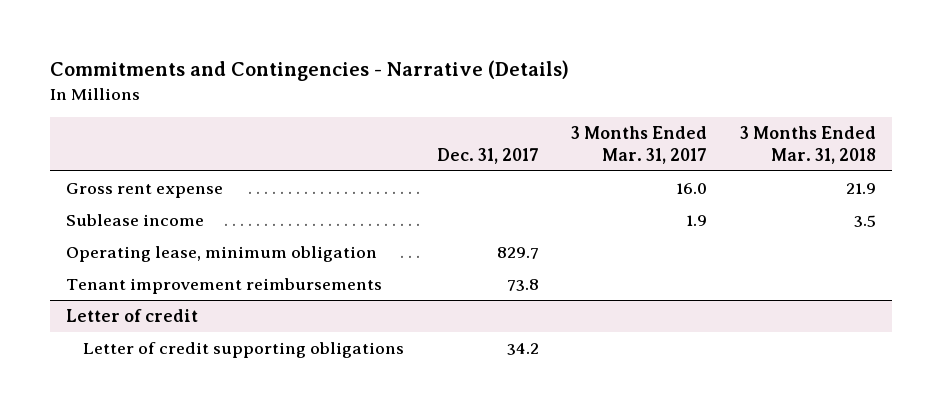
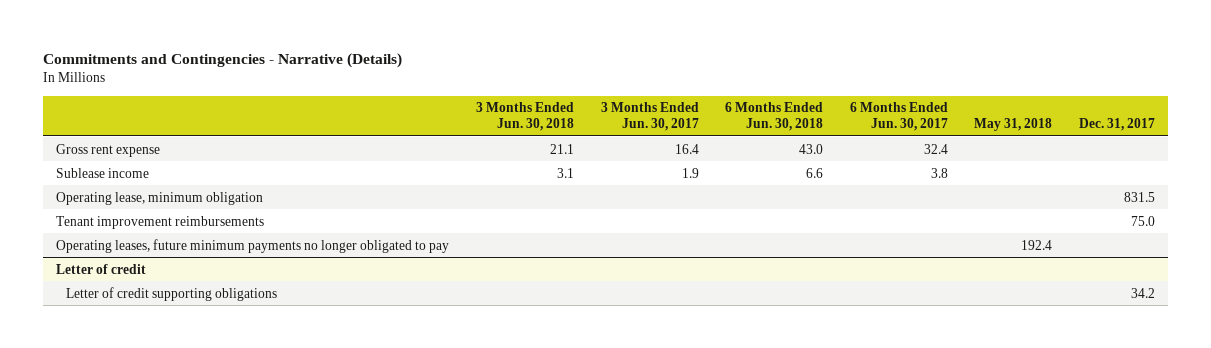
- | Dec. 31, 2017 | 3 Months Ended Mar. 31, 2017 | 3 Months Ended Mar. 31, 2018
+ | 3 Months Ended Jun. 30, 2018 | 3 Months Ended Jun. 30, 2017 | 6 Months Ended Jun. 30, 2018 | 6 Months Ended Jun. 30, 2017 | May 31, 2018 | Dec. 31, 2017
- Operating lease, minimum obligation | 829.7 | |
- Tenant improvement reimbursements | 73.8 | |
+ Operating lease, minimum obligation | | | | | | 831.5
+ Tenant improvement reimbursements | | | | | | 75.0
+ Operating leases, future minimum payments no longer obligated to pay | | | | | 192.4 |

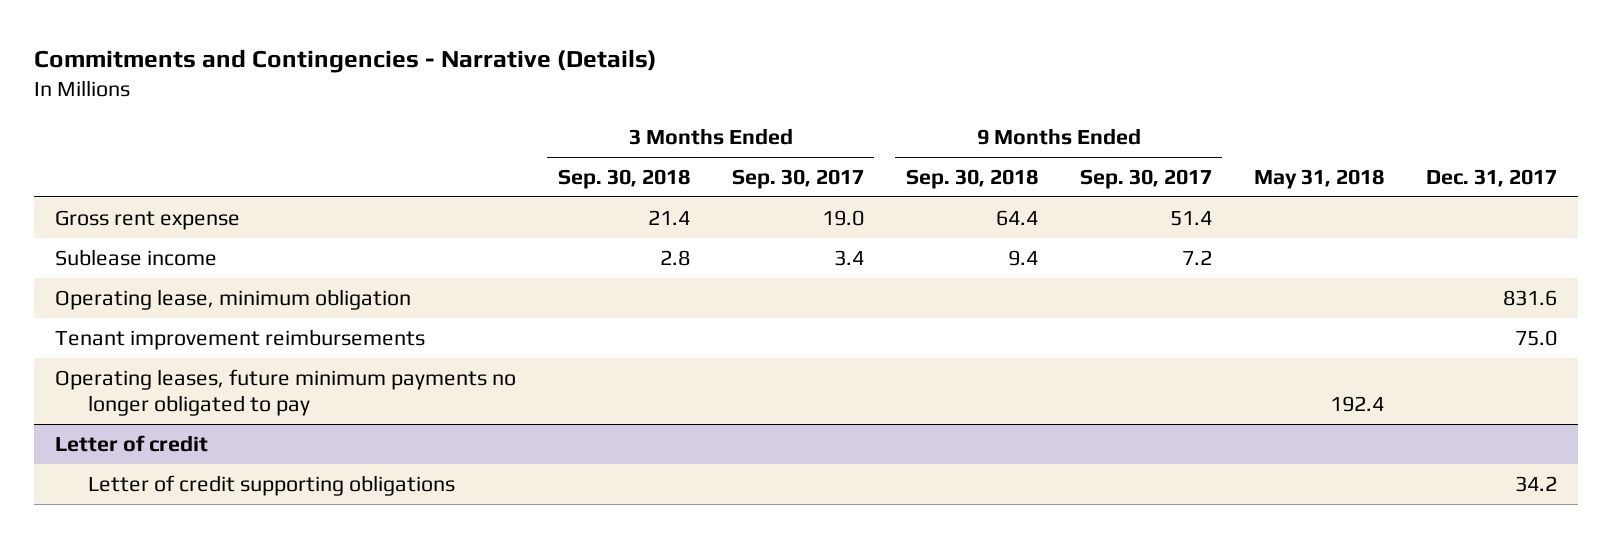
- | 3 Months Ended Jun. 30, 2018 | 3 Months Ended Jun. 30, 2017 | 6 Months Ended Jun. 30, 2018 | 6 Months Ended Jun. 30, 2017 | May 31, 2018 | Dec. 31, 2017
+ | 3 Months Ended Sep. 30, 2018 | 3 Months Ended Sep. 30, 2017 | 9 Months Ended Sep. 30, 2018 | 9 Months Ended Sep. 30, 2017 | May 31, 2018 | Dec. 31, 2017
- Operating lease, minimum obligation | | | | | | 831.5
+ Operating lease, minimum obligation | | | | | | 831.6

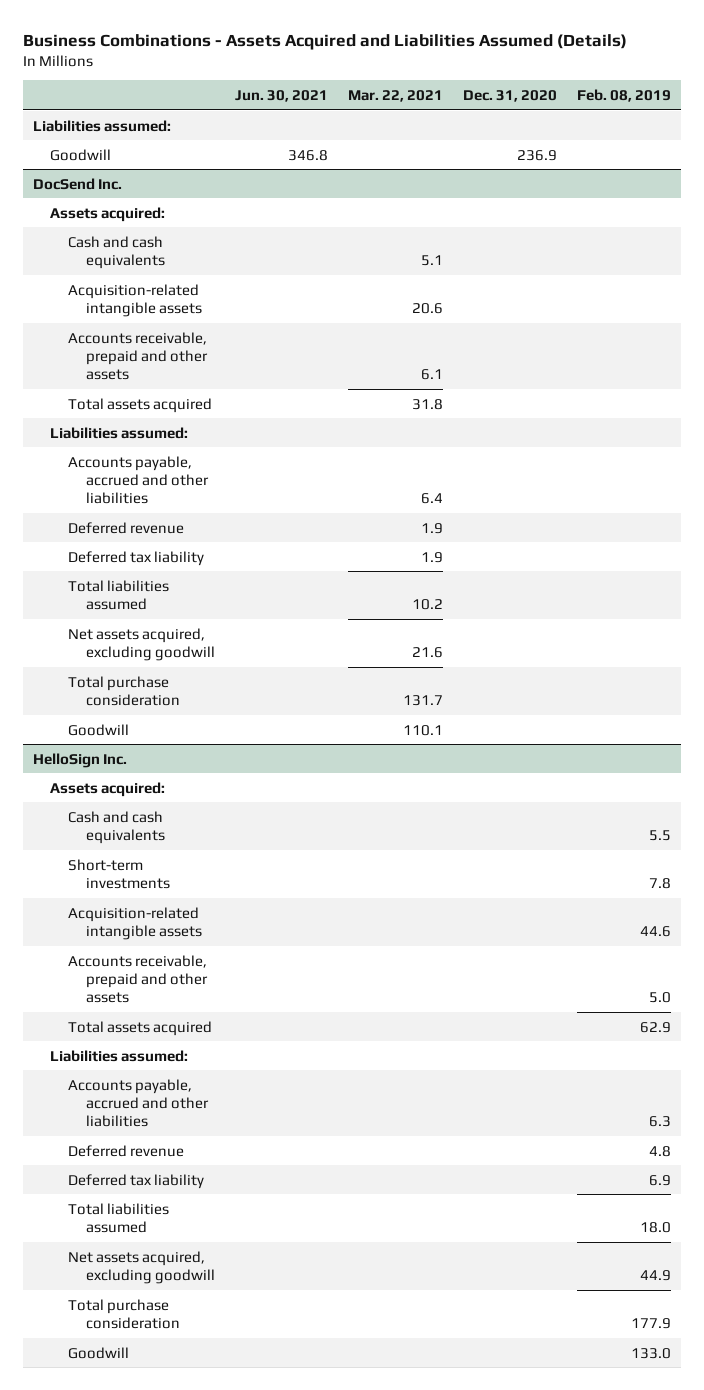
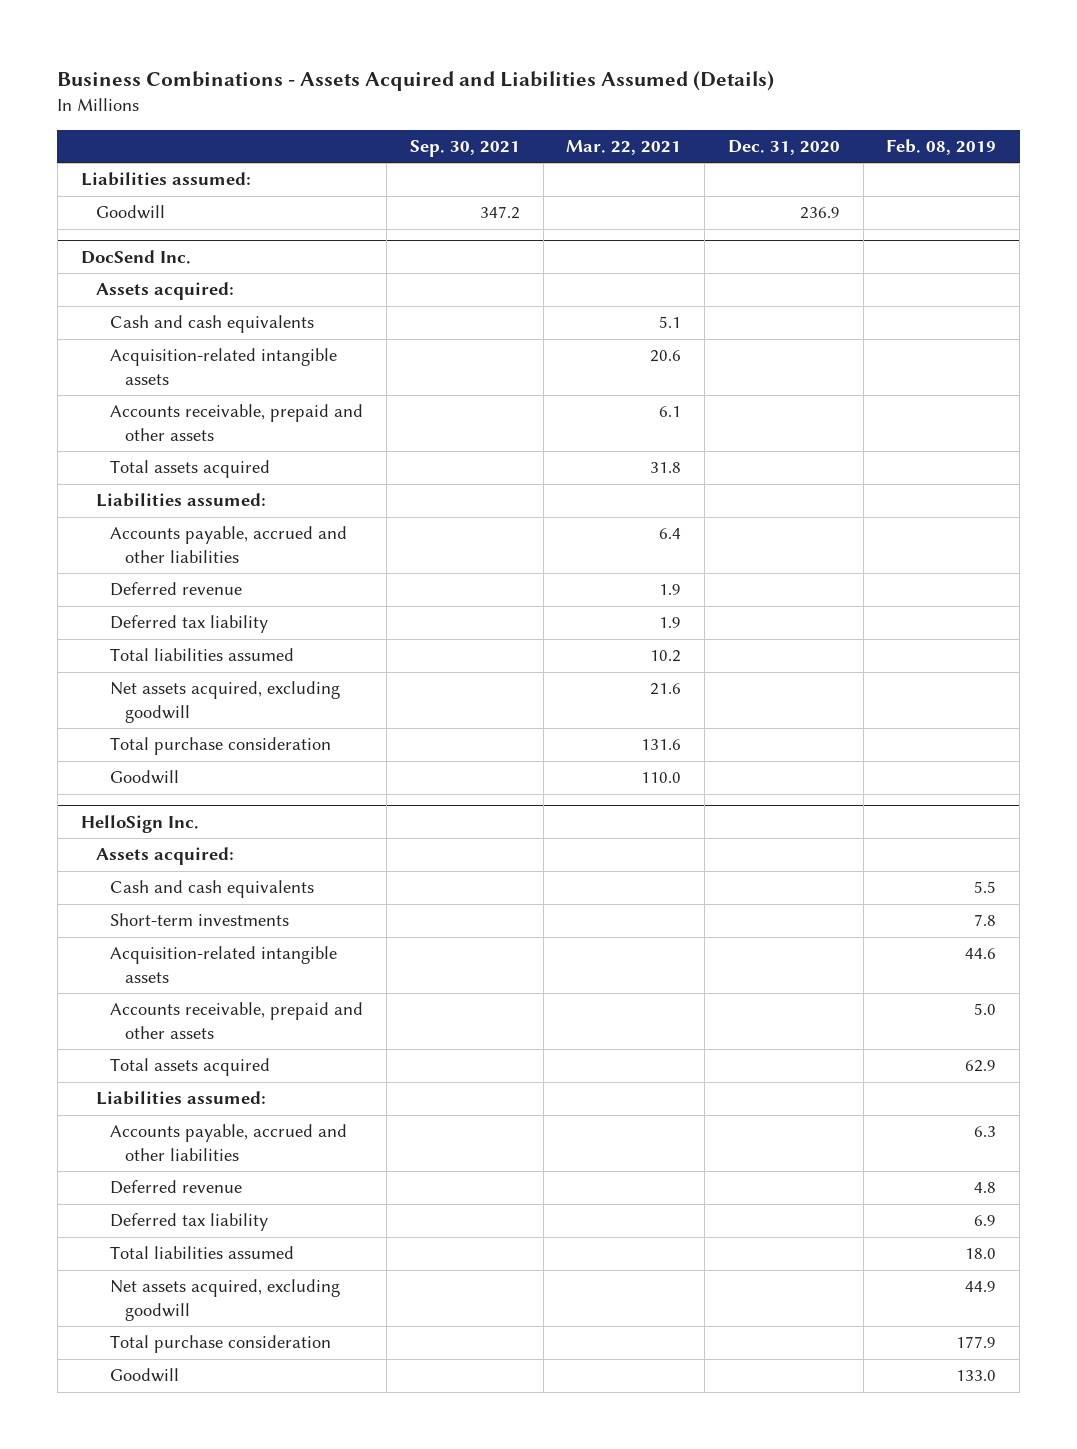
- | Jun. 30, 2021 | Mar. 22, 2021 | Dec. 31, 2020 | Feb. 08, 2019
+ | Sep. 30, 2021 | Mar. 22, 2021 | Dec. 31, 2020 | Feb. 08, 2019
@ DocSend Inc.
- Total purchase consideration | | 131.7 | |
- Goodwill | | 110.1 | |
+ Total purchase consideration | | 131.6 | |
+ Goodwill | | 110.0 | |

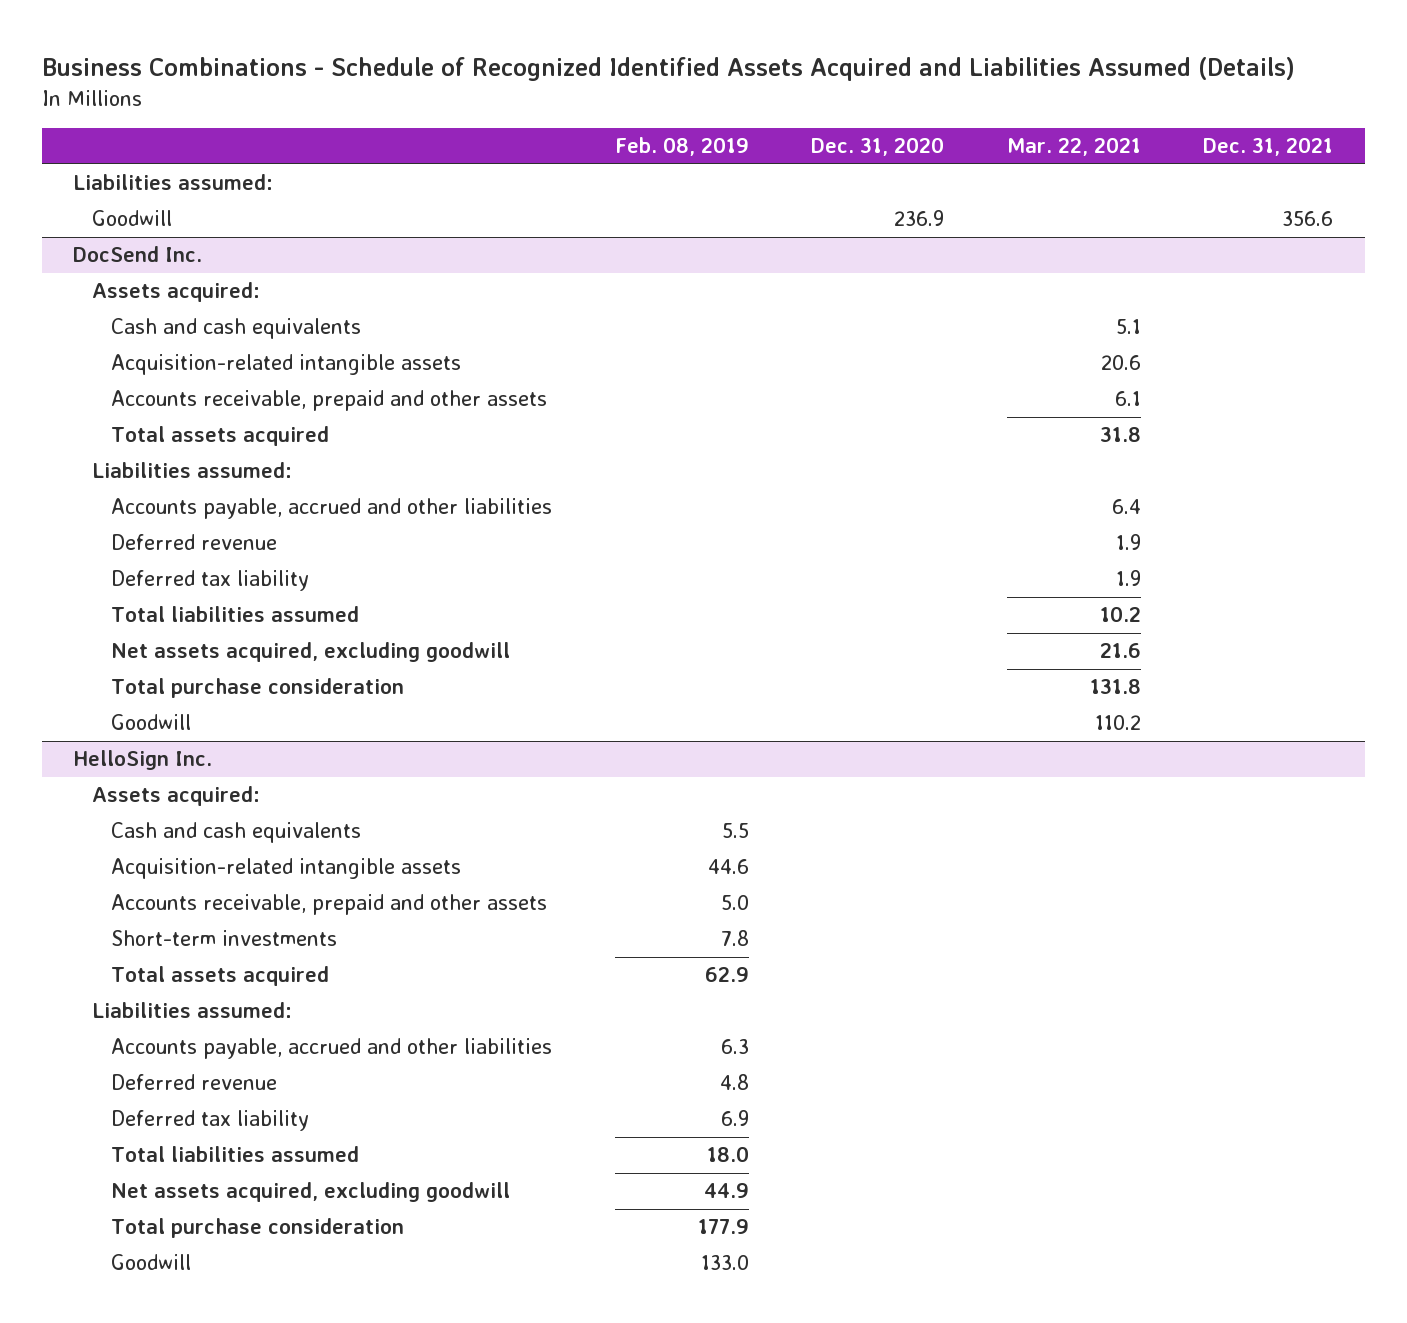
- Business Combinations - Assets Acquired and Liabilities Assumed (Details)
+ Business Combinations - Schedule of Recognized Identified Assets Acquired and Liabilities Assumed (Details)
- | Sep. 30, 2021 | Mar. 22, 2021 | Dec. 31, 2020 | Feb. 08, 2019
+ | Feb. 08, 2019 | Dec. 31, 2020 | Mar. 22, 2021 | Dec. 31, 2021
@ DocSend Inc.
- Total purchase consideration | | 131.6 | |
- Goodwill | | 110.0 | |
+ Total purchase consideration | | | 131.8 |
+ Goodwill | | | 110.2 |
@ HelloSign Inc.
moved down: Short-term investments | 7.8 | | |

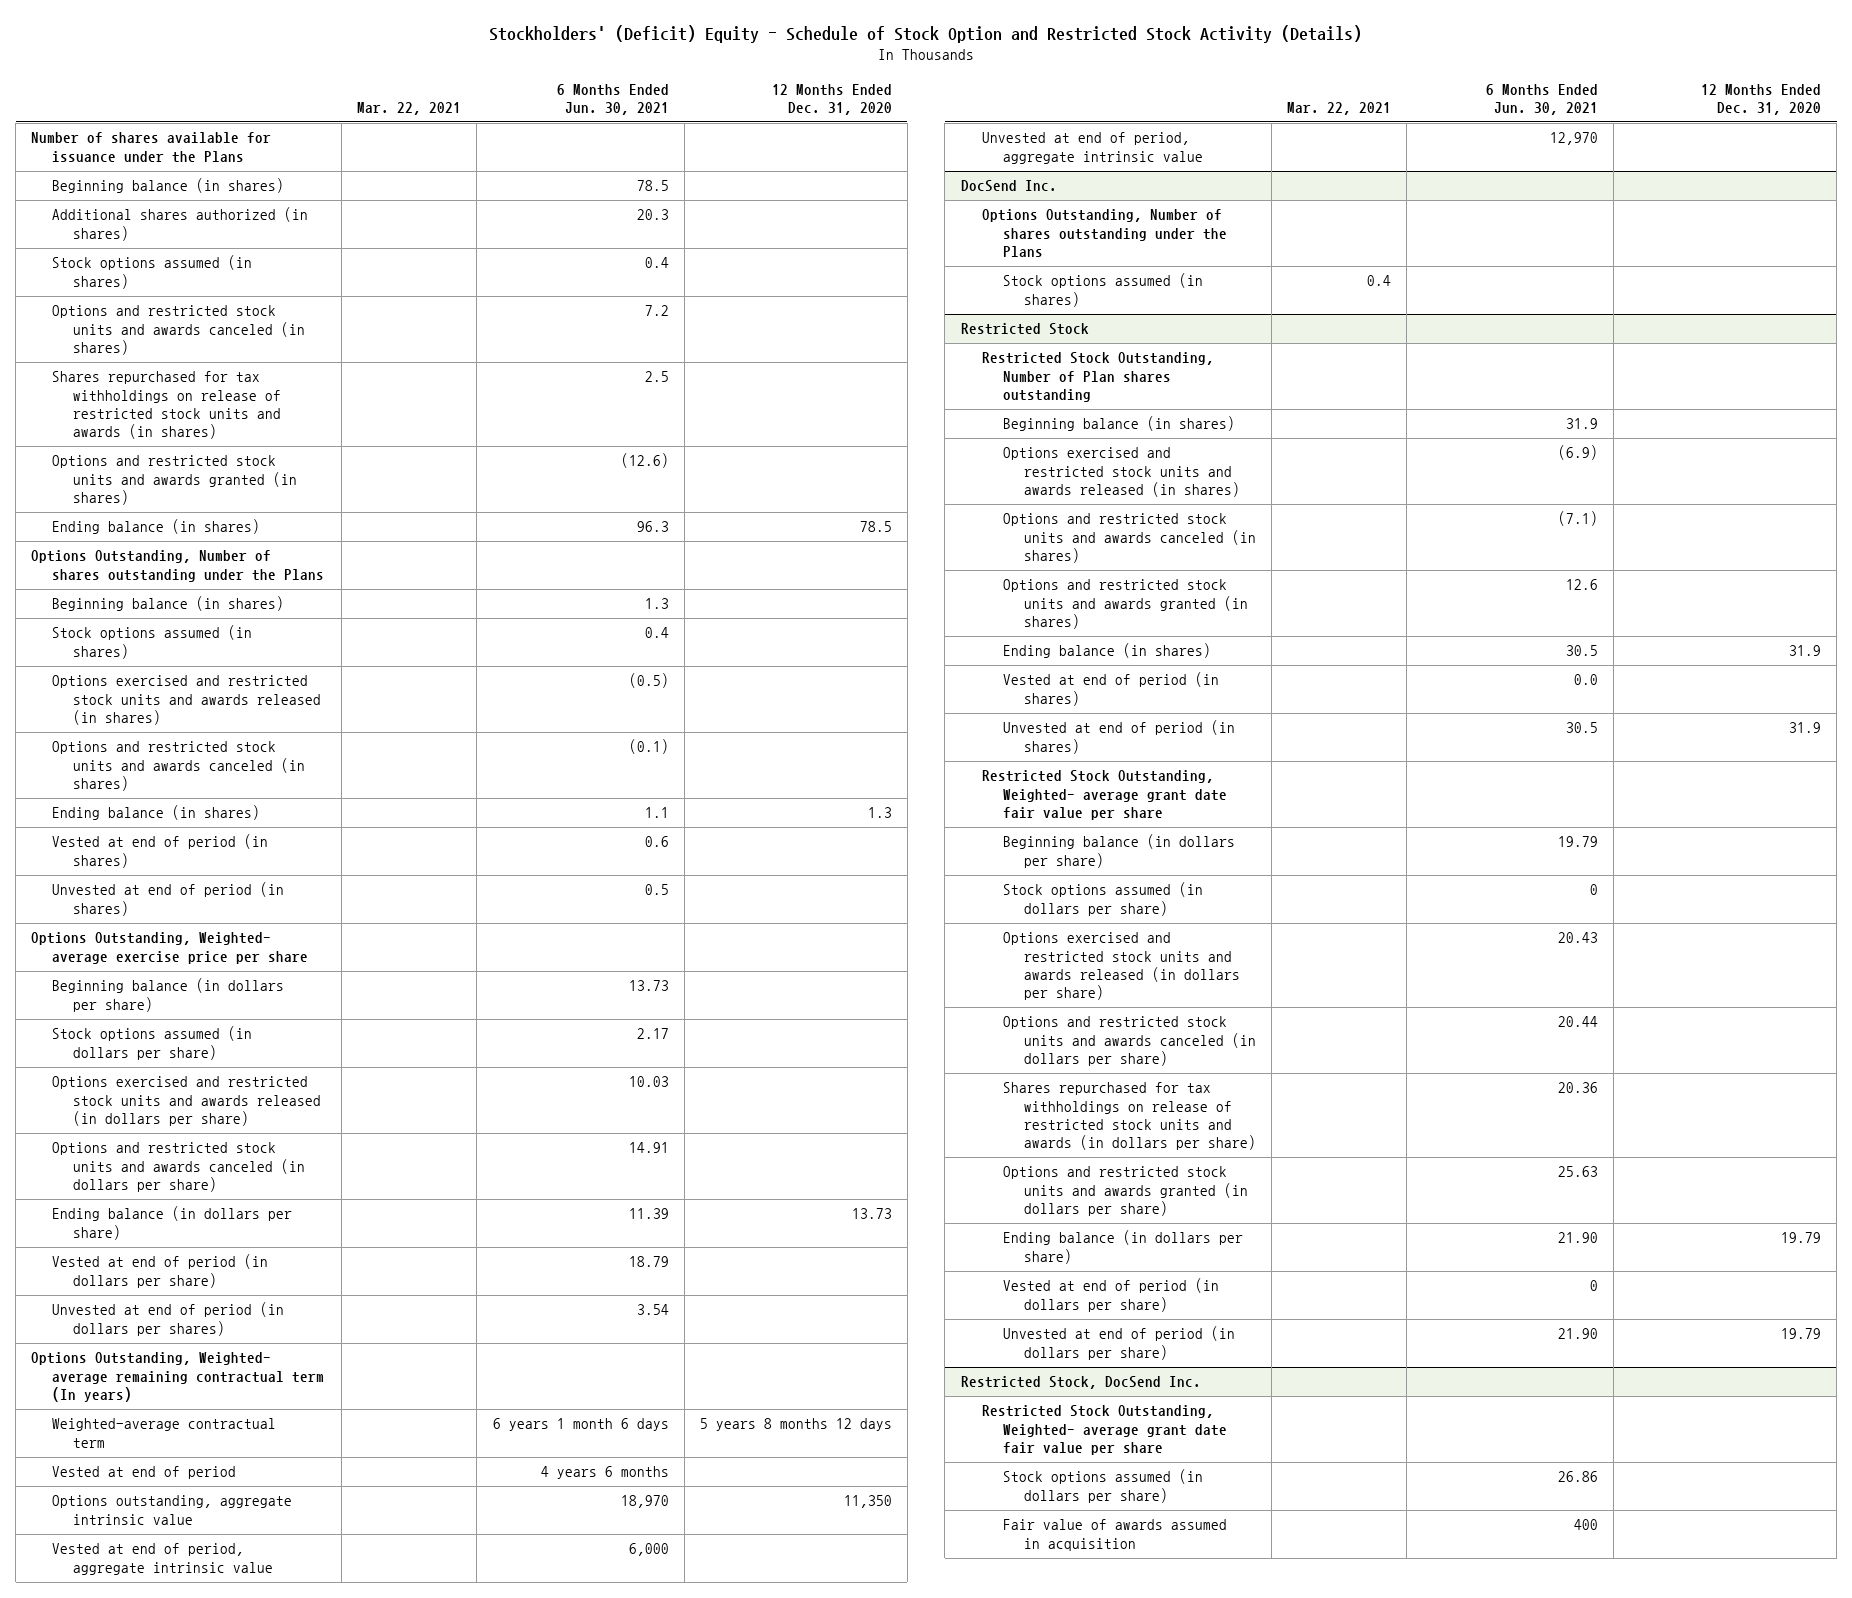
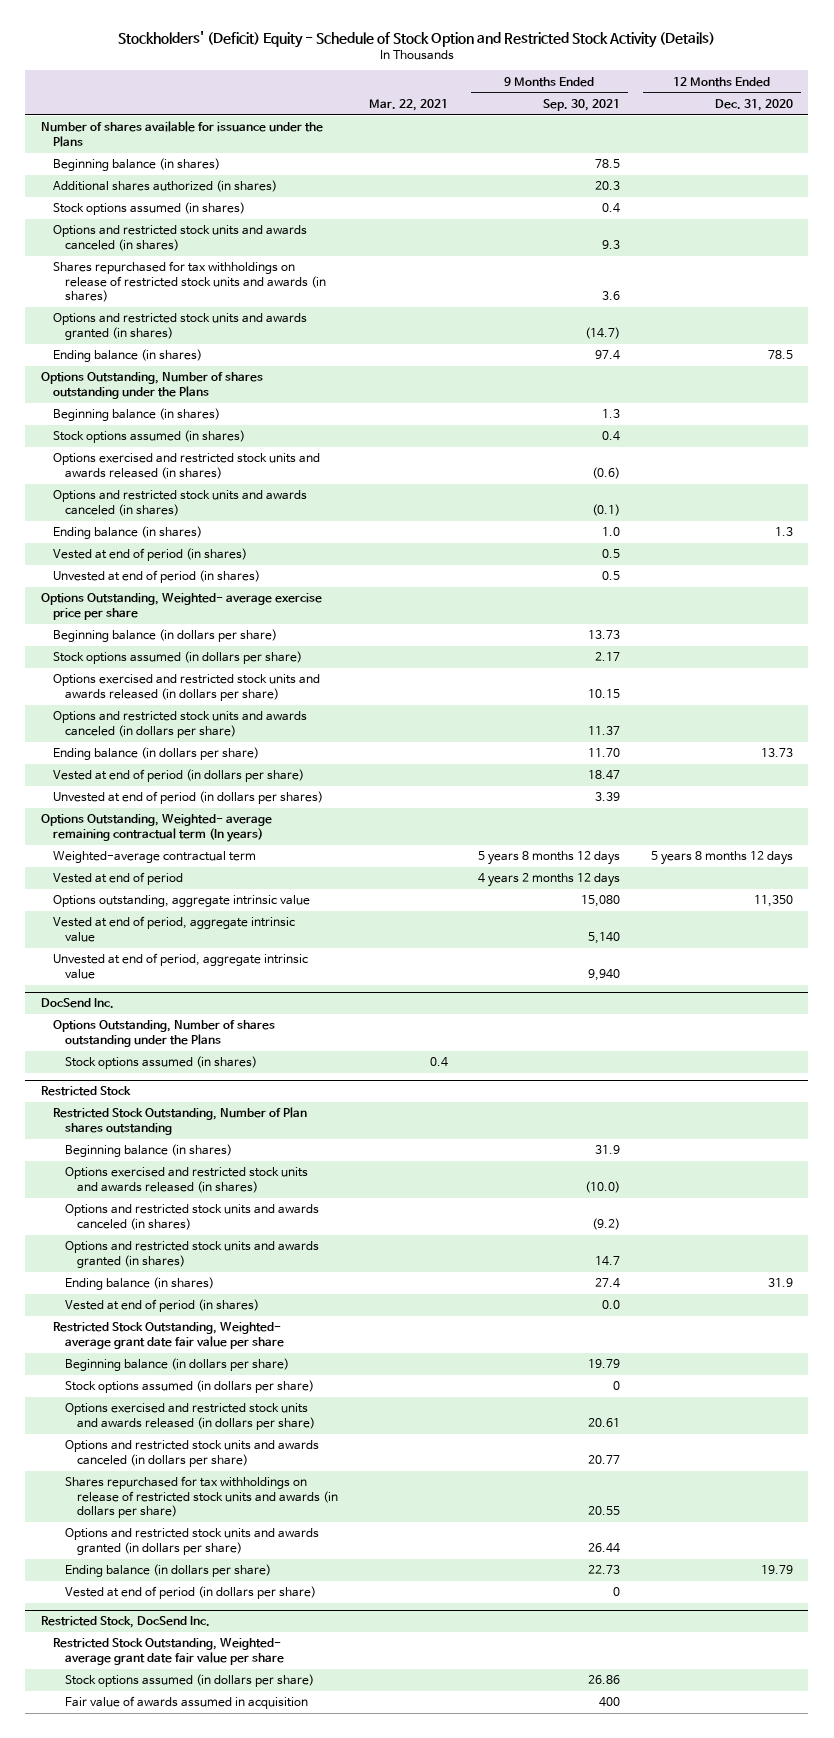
- | Mar. 22, 2021 | 6 Months Ended Jun. 30, 2021 | 12 Months Ended Dec. 31, 2020
+ | Mar. 22, 2021 | 9 Months Ended Sep. 30, 2021 | 12 Months Ended Dec. 31, 2020
@ Restricted Stock
- Unvested at end of period (in shares) | | 30.5 | 31.9
- Unvested at end of period (in dollars per share) | | 21.90 | 19.79

